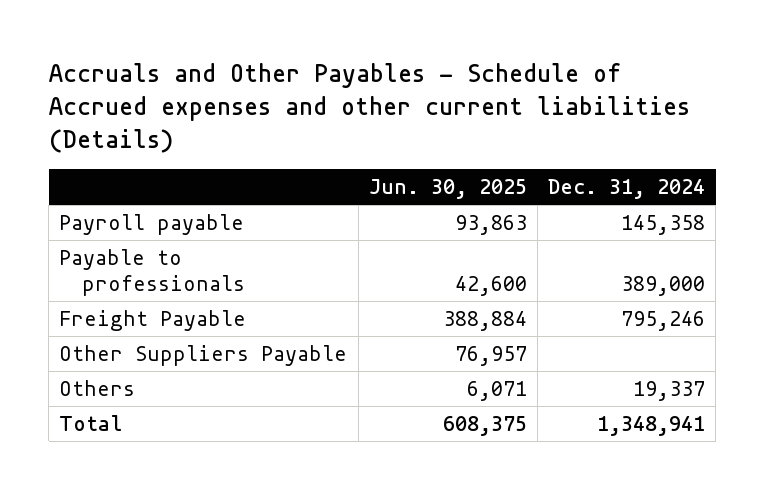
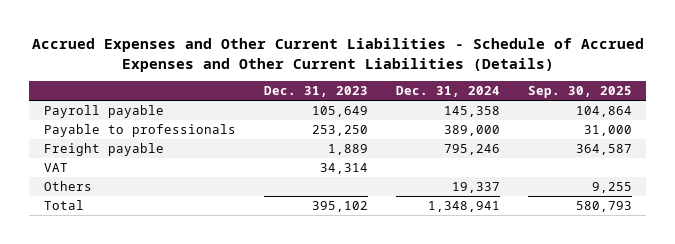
- Accruals and Other Payables - Schedule of Accrued expenses and other current liabilities (Details)
+ Accrued Expenses and Other Current Liabilities - Schedule of Accrued Expenses and Other Current Liabilities (Details)
- | Jun. 30, 2025 | Dec. 31, 2024
+ | Dec. 31, 2023 | Dec. 31, 2024 | Sep. 30, 2025
- Freight Payable | 388,884 | 795,246
- Other Suppliers Payable | 76,957 |
+ Freight payable | 1,889 | 795,246 | 364,587
+ VAT | 34,314 | |

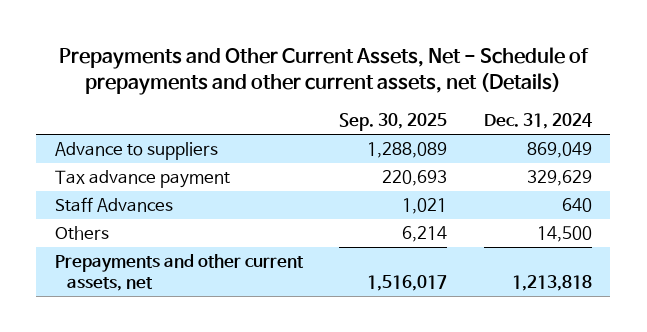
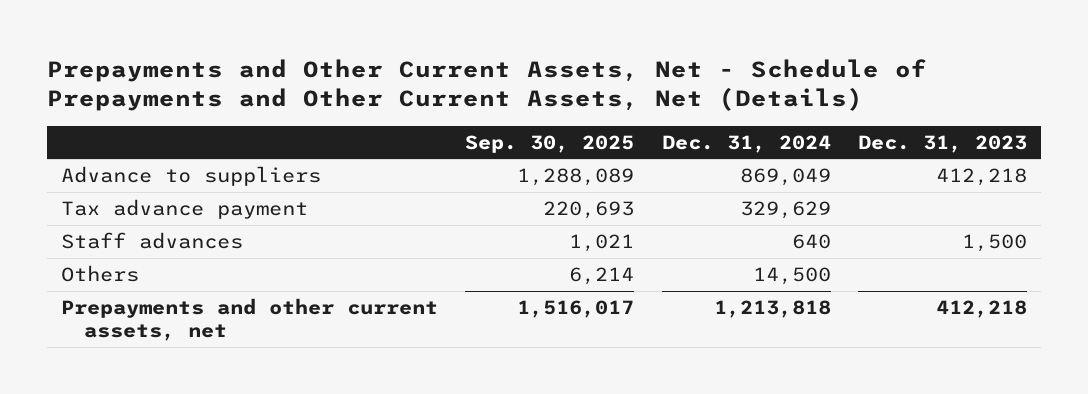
- Prepayments and Other Current Assets, Net - Schedule of prepayments and other current assets, net (Details)
+ Prepayments and Other Current Assets, Net - Schedule of Prepayments and Other Current Assets, Net (Details)
- | Sep. 30, 2025 | Dec. 31, 2024
+ | Sep. 30, 2025 | Dec. 31, 2024 | Dec. 31, 2023
- Staff Advances | 1,021 | 640
+ Staff advances | 1,021 | 640 | 1,500

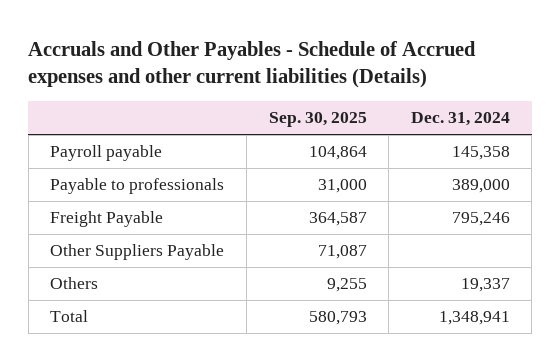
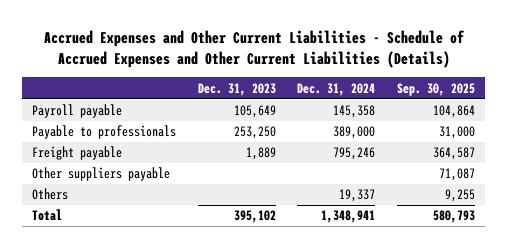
- Accruals and Other Payables - Schedule of Accrued expenses and other current liabilities (Details)
+ Accrued Expenses and Other Current Liabilities - Schedule of Accrued Expenses and Other Current Liabilities (Details)
- | Sep. 30, 2025 | Dec. 31, 2024
+ | Dec. 31, 2023 | Dec. 31, 2024 | Sep. 30, 2025
- Freight Payable | 364,587 | 795,246
- Other Suppliers Payable | 71,087 |
+ Freight payable | 1,889 | 795,246 | 364,587
+ Other suppliers payable | | | 71,087

